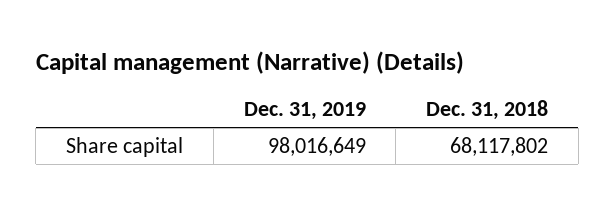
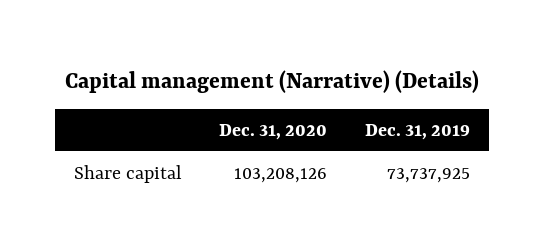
- | Dec. 31, 2019 | Dec. 31, 2018
+ | Dec. 31, 2020 | Dec. 31, 2019
- Share capital | 98,016,649 | 68,117,802
+ Share capital | 103,208,126 | 73,737,925

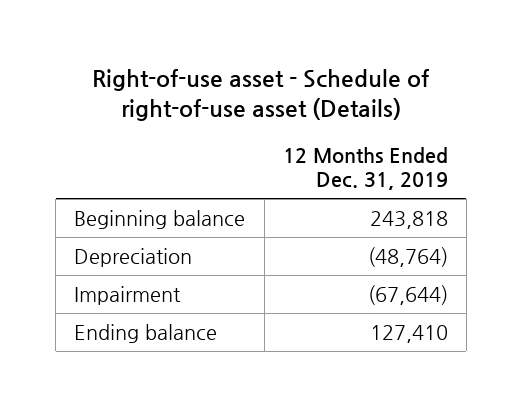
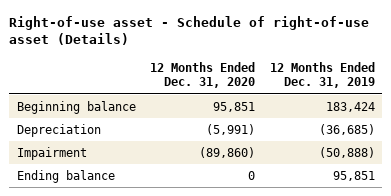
- | 12 Months Ended Dec. 31, 2019
+ | 12 Months Ended Dec. 31, 2020 | 12 Months Ended Dec. 31, 2019
- Beginning balance | 243,818
- Depreciation | (48,764)
- Impairment | (67,644)
- Ending balance | 127,410
+ Beginning balance | 95,851 | 183,424
+ Depreciation | (5,991) | (36,685)
+ Impairment | (89,860) | (50,888)
+ Ending balance | 0 | 95,851

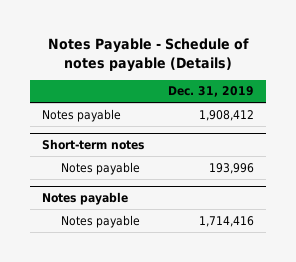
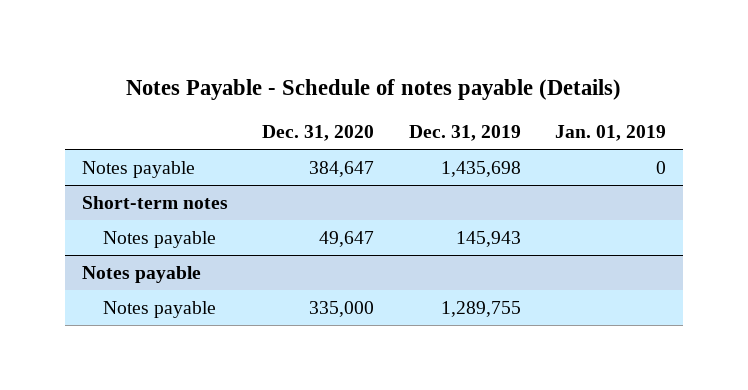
- | Dec. 31, 2019
+ | Dec. 31, 2020 | Dec. 31, 2019 | Jan. 01, 2019
- Notes payable | 1,908,412
+ Notes payable | 384,647 | 1,435,698 | 0
@ Short-term notes
- Notes payable | 193,996
+ Notes payable | 49,647 | 145,943 |
@ Notes payable
- Notes payable | 1,714,416
+ Notes payable | 335,000 | 1,289,755 |

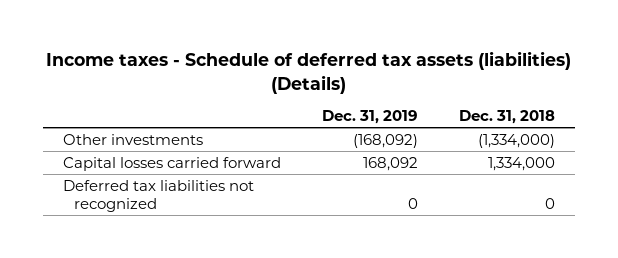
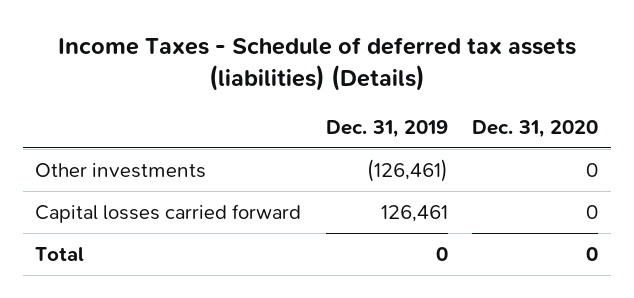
- Income taxes - Schedule of deferred tax assets (liabilities) (Details)
+ Income Taxes - Schedule of deferred tax assets (liabilities) (Details)
- | Dec. 31, 2019 | Dec. 31, 2018
+ | Dec. 31, 2019 | Dec. 31, 2020
- Other investments | (168,092) | (1,334,000)
- Capital losses carried forward | 168,092 | 1,334,000
- Deferred tax liabilities not recognized | 0 | 0
+ Other investments | (126,461) | 0
+ Capital losses carried forward | 126,461 | 0
+ Total | 0 | 0

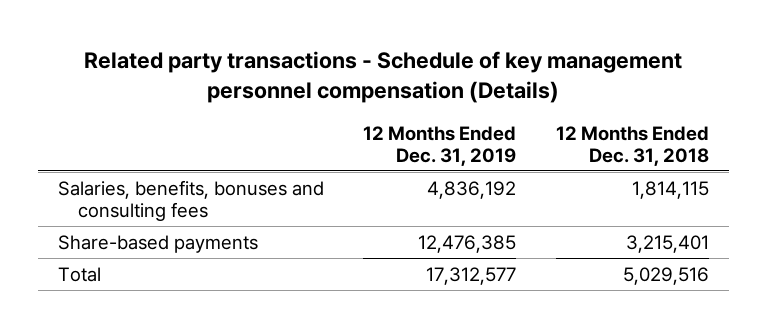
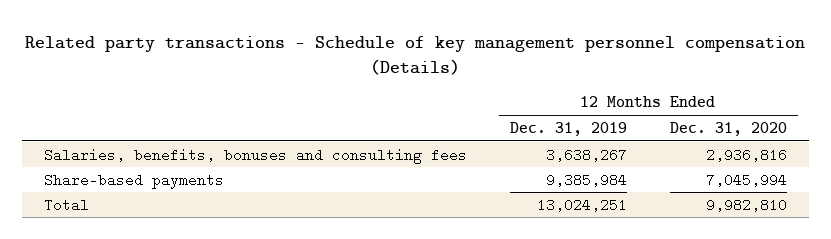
- | 12 Months Ended Dec. 31, 2019 | 12 Months Ended Dec. 31, 2018
+ | 12 Months Ended Dec. 31, 2019 | 12 Months Ended Dec. 31, 2020
- Salaries, benefits, bonuses and consulting fees | 4,836,192 | 1,814,115
- Share-based payments | 12,476,385 | 3,215,401
- Total | 17,312,577 | 5,029,516
+ Salaries, benefits, bonuses and consulting fees | 3,638,267 | 2,936,816
+ Share-based payments | 9,385,984 | 7,045,994
+ Total | 13,024,251 | 9,982,810

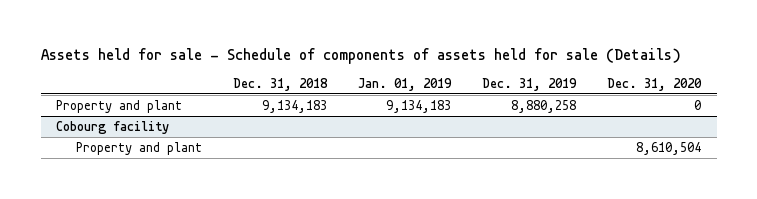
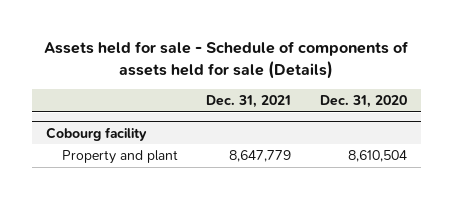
- | Dec. 31, 2018 | Jan. 01, 2019 | Dec. 31, 2019 | Dec. 31, 2020
+ | Dec. 31, 2021 | Dec. 31, 2020
- Property and plant | 9,134,183 | 9,134,183 | 8,880,258 | 0

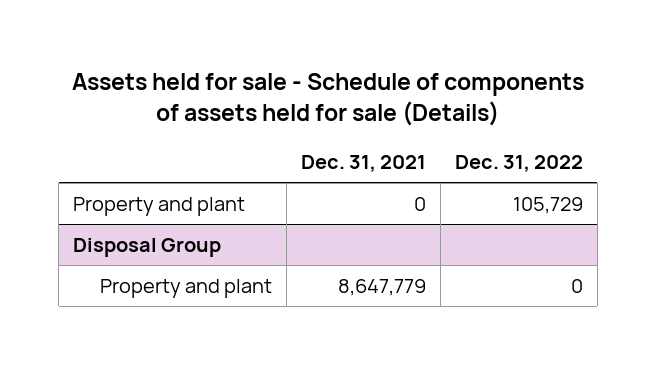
- | Dec. 31, 2021 | Dec. 31, 2020
+ | Dec. 31, 2021 | Dec. 31, 2022
- Cobourg facility
+ Property and plant | 0 | 105,729
+ Disposal Group

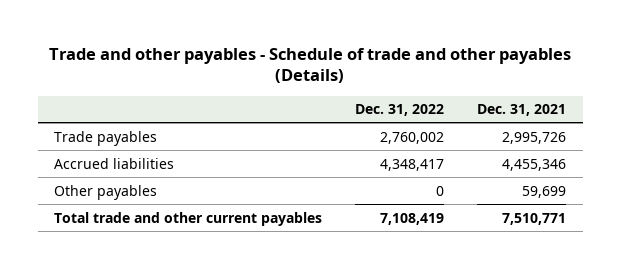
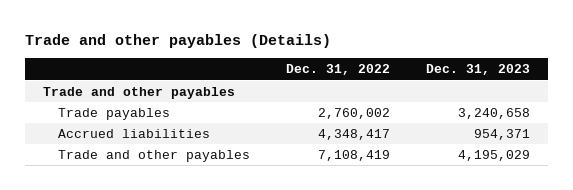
- Trade and other payables - Schedule of trade and other payables (Details)
+ Trade and other payables (Details)
- | Dec. 31, 2022 | Dec. 31, 2021
+ | Dec. 31, 2022 | Dec. 31, 2023
+ Trade and other payables
- Other payables | 0 | 59,699
- Total trade and other current payables | 7,108,419 | 7,510,771
+ Trade and other payables | 7,108,419 | 4,195,029

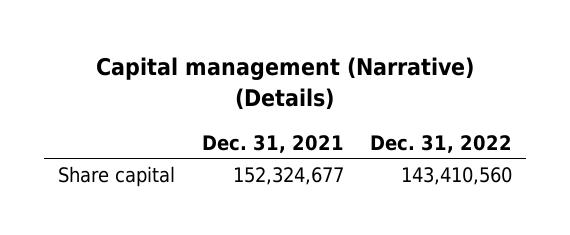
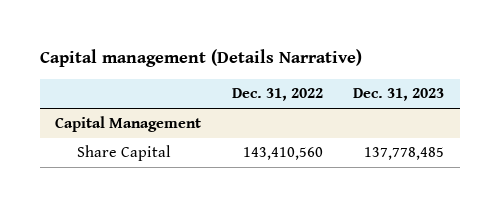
- Capital management (Narrative) (Details)
+ Capital management (Details Narrative)
- | Dec. 31, 2021 | Dec. 31, 2022
+ | Dec. 31, 2022 | Dec. 31, 2023
- Share capital | 152,324,677 | 143,410,560
+ Capital Management
+ Share Capital | 143,410,560 | 137,778,485

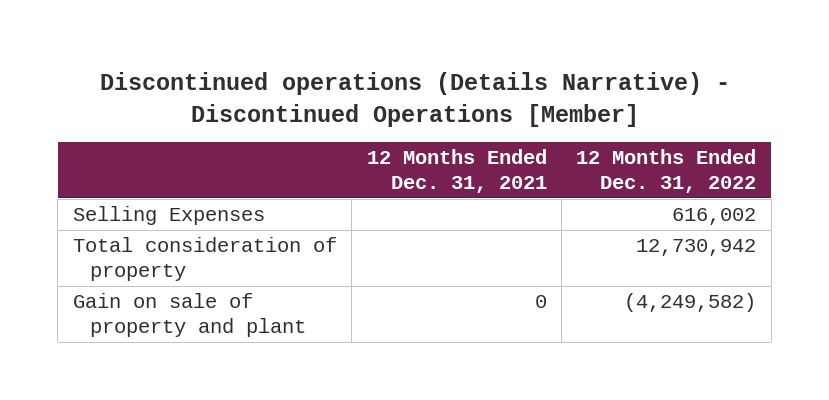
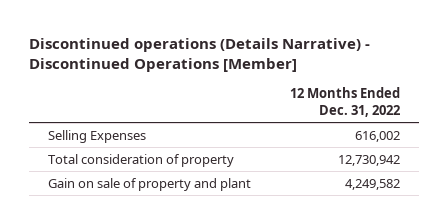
- | 12 Months Ended Dec. 31, 2021 | 12 Months Ended Dec. 31, 2022
+ | 12 Months Ended Dec. 31, 2022
- Gain on sale of property and plant | 0 | (4,249,582)
+ Gain on sale of property and plant | 4,249,582

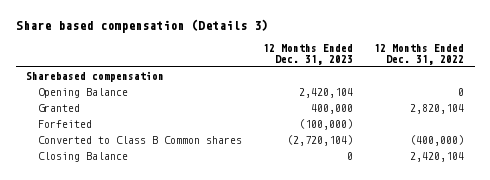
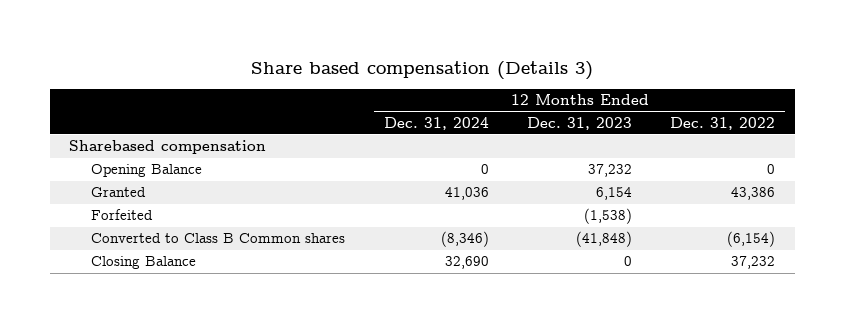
- | 12 Months Ended Dec. 31, 2023 | 12 Months Ended Dec. 31, 2022
+ | 12 Months Ended Dec. 31, 2024 | 12 Months Ended Dec. 31, 2023 | 12 Months Ended Dec. 31, 2022
- Opening Balance | 2,420,104 | 0
- Granted | 400,000 | 2,820,104
- Forfeited | (100,000) |
- Converted to Class B Common shares | (2,720,104) | (400,000)
- Closing Balance | 0 | 2,420,104
+ Opening Balance | 0 | 37,232 | 0
+ Granted | 41,036 | 6,154 | 43,386
+ Forfeited | | (1,538) |
+ Converted to Class B Common shares | (8,346) | (41,848) | (6,154)
+ Closing Balance | 32,690 | 0 | 37,232

